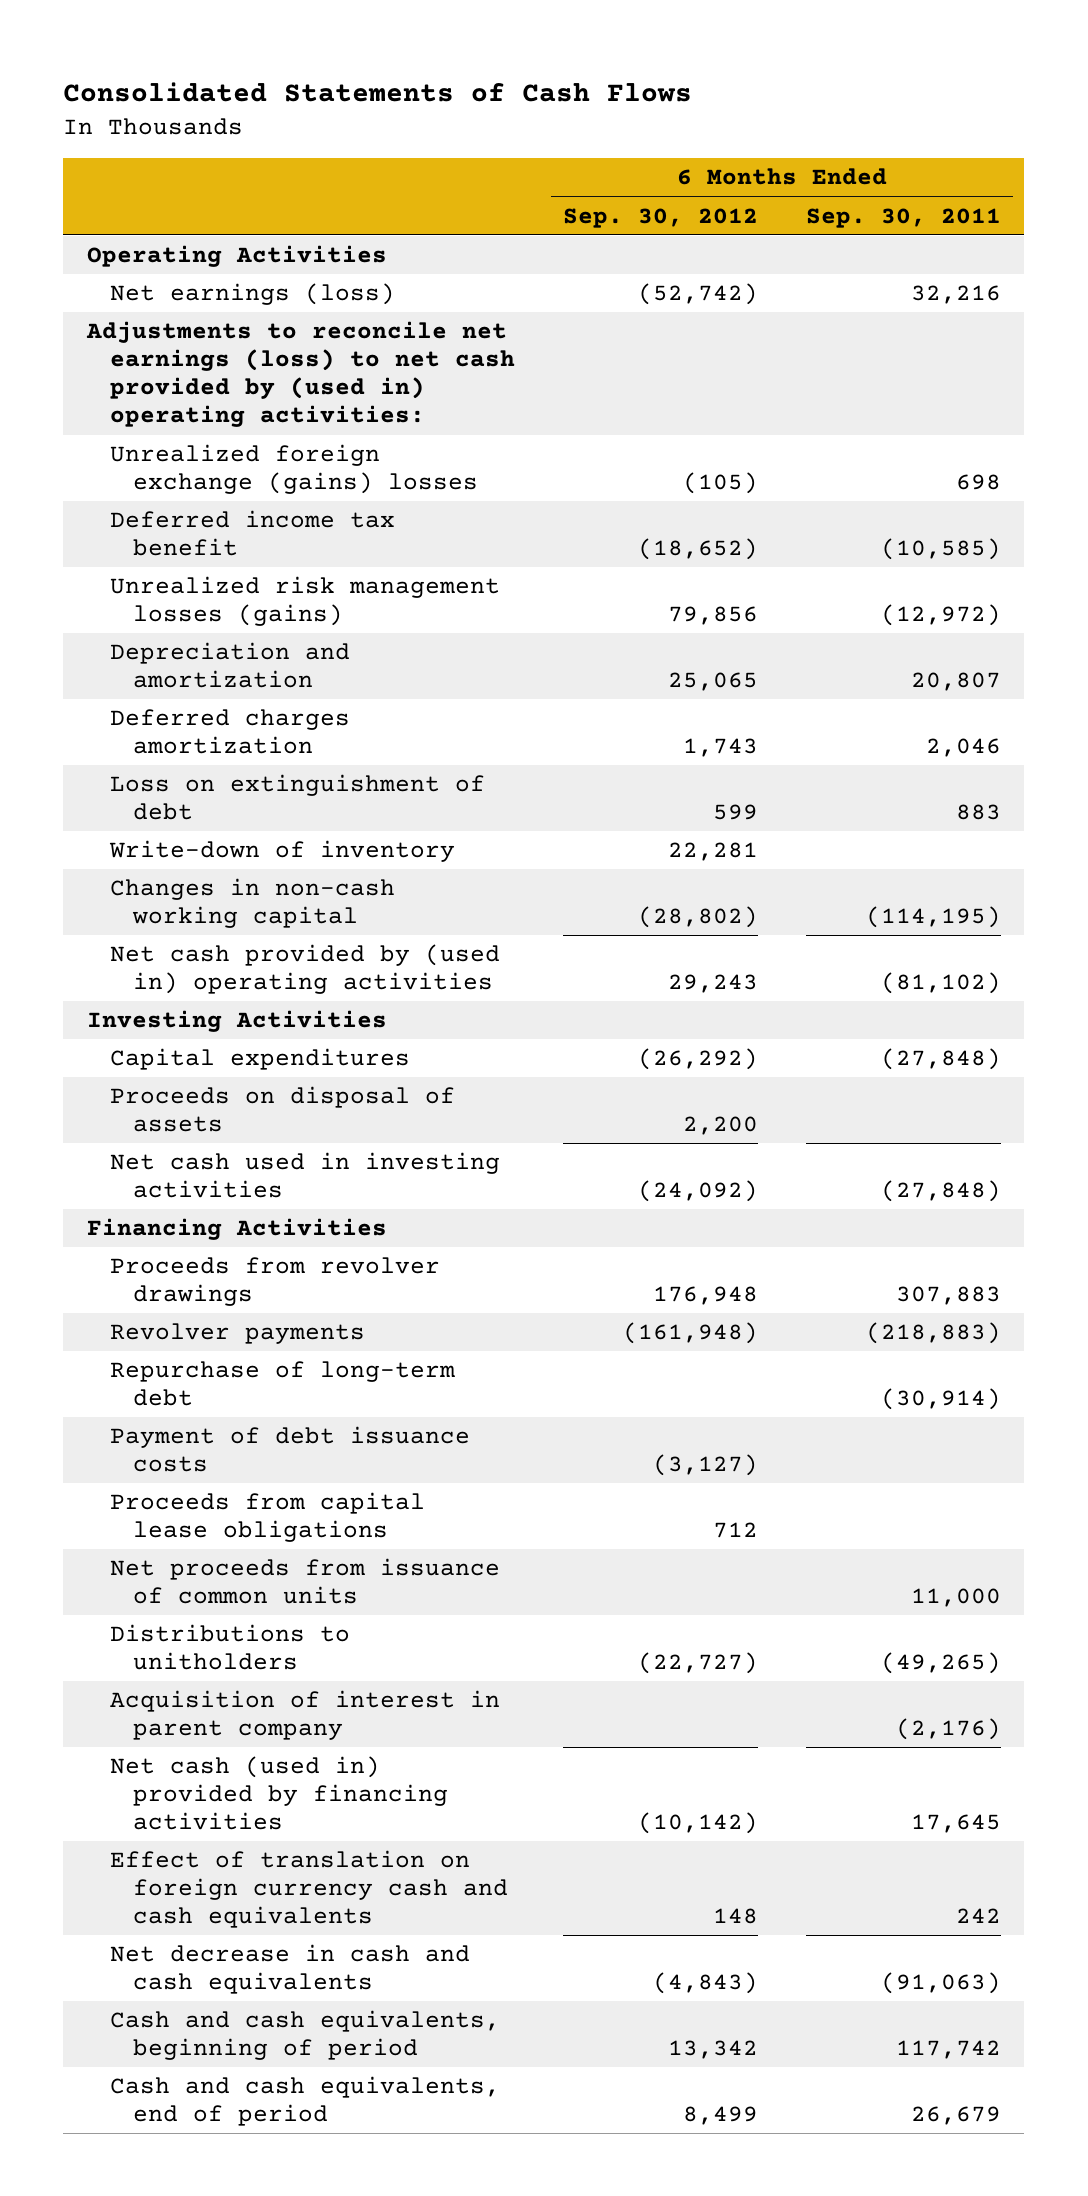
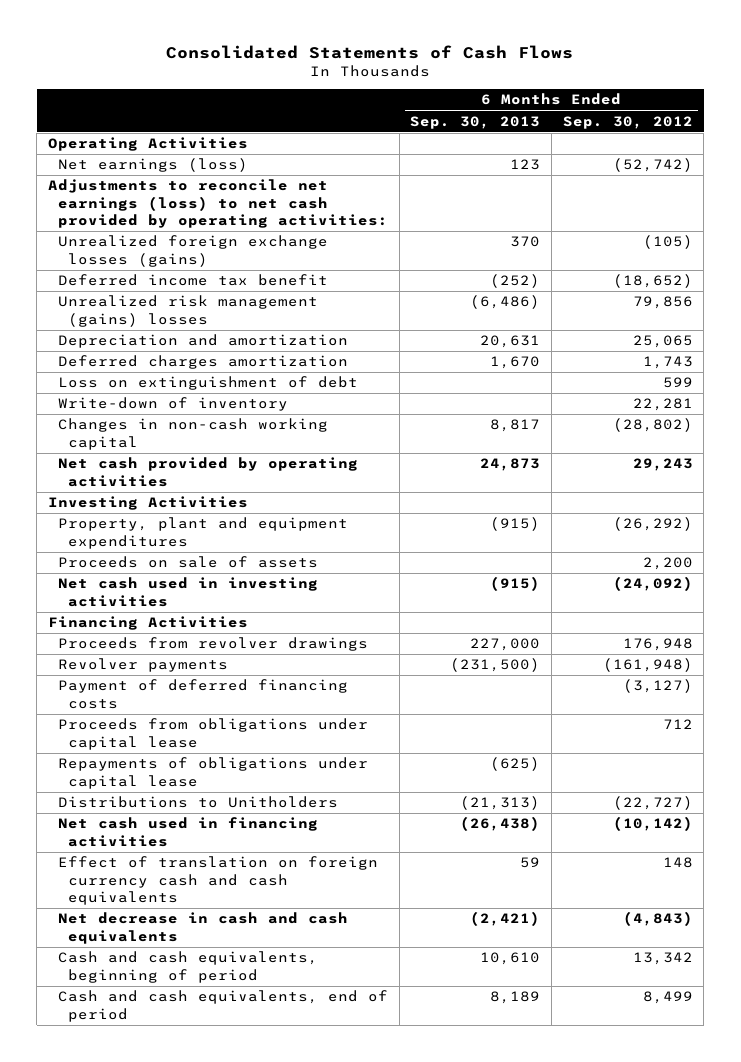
- | 6 Months Ended Sep. 30, 2012 | 6 Months Ended Sep. 30, 2011
+ | 6 Months Ended Sep. 30, 2013 | 6 Months Ended Sep. 30, 2012
- Adjustments to reconcile net earnings (loss) to net cash provided by (used in) operating activities:
- Unrealized foreign exchange (gains) losses | (105) | 698
+ Adjustments to reconcile net earnings (loss) to net cash provided by operating activities:
+ Unrealized foreign exchange losses (gains) | 370 | (105)
- Unrealized risk management losses (gains) | 79,856 | (12,972)
+ Unrealized risk management (gains) losses | (6,486) | 79,856
- Net cash provided by (used in) operating activities | 29,243 | (81,102)
+ Net cash provided by operating activities | 24,873 | 29,243
- Capital expenditures | (26,292) | (27,848)
- Proceeds on disposal of assets | 2,200 |
+ Property, plant and equipment expenditures | (915) | (26,292)
+ Proceeds on sale of assets | | 2,200
- Repurchase of long-term debt | | (30,914)
- Payment of debt issuance costs | (3,127) |
- Proceeds from capital lease obligations | 712 |
- Net proceeds from issuance of common units | | 11,000
- Distributions to unitholders | (22,727) | (49,265)
- Acquisition of interest in parent company | | (2,176)
- Net cash (used in) provided by financing activities | (10,142) | 17,645
+ Payment of deferred financing costs | | (3,127)
+ Proceeds from obligations under capital lease | | 712
+ Repayments of obligations under capital lease | (625) |
+ Distributions to Unitholders | (21,313) | (22,727)
+ Net cash used in financing activities | (26,438) | (10,142)

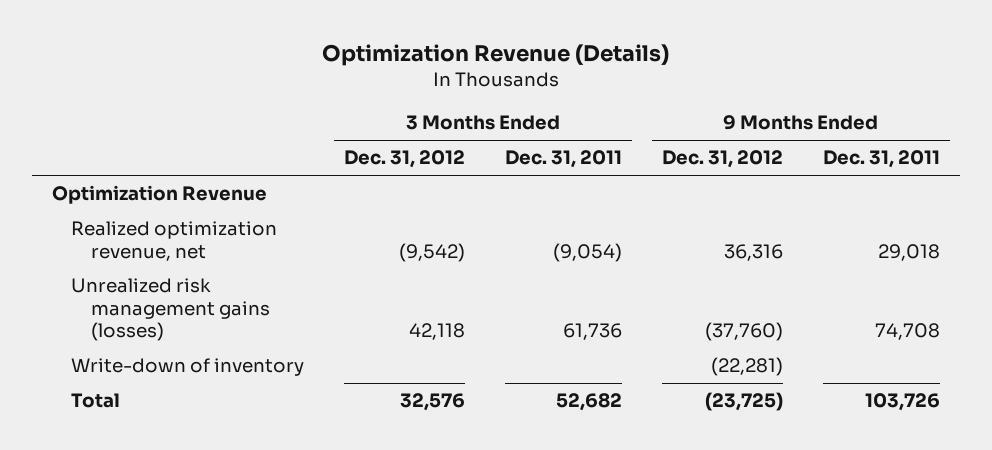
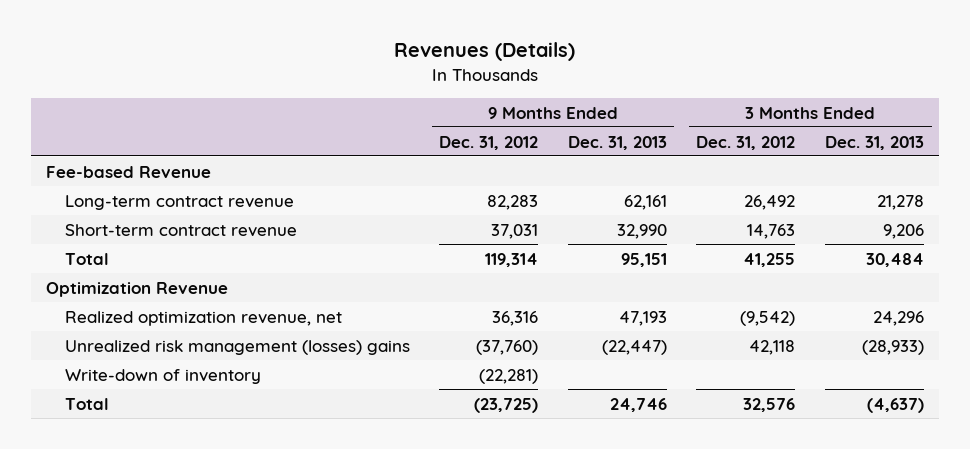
- Optimization Revenue (Details)
+ Revenues (Details)
- | 3 Months Ended Dec. 31, 2012 | 3 Months Ended Dec. 31, 2011 | 9 Months Ended Dec. 31, 2012 | 9 Months Ended Dec. 31, 2011
+ | 9 Months Ended Dec. 31, 2012 | 9 Months Ended Dec. 31, 2013 | 3 Months Ended Dec. 31, 2012 | 3 Months Ended Dec. 31, 2013
+ Fee-based Revenue
+ Long-term contract revenue | 82,283 | 62,161 | 26,492 | 21,278
+ Short-term contract revenue | 37,031 | 32,990 | 14,763 | 9,206
+ Total | 119,314 | 95,151 | 41,255 | 30,484
- Unrealized risk management gains (losses) | 42,118 | 61,736 | (37,760) | 74,708
+ Unrealized risk management (losses) gains | (37,760) | (22,447) | 42,118 | (28,933)

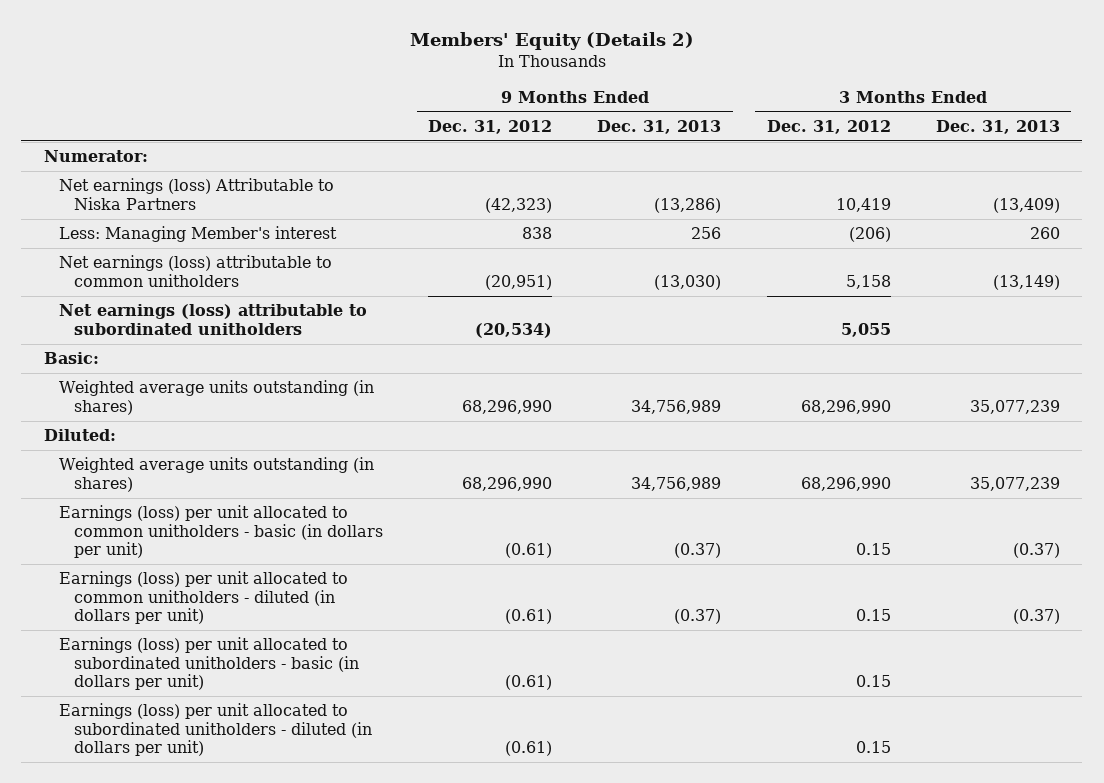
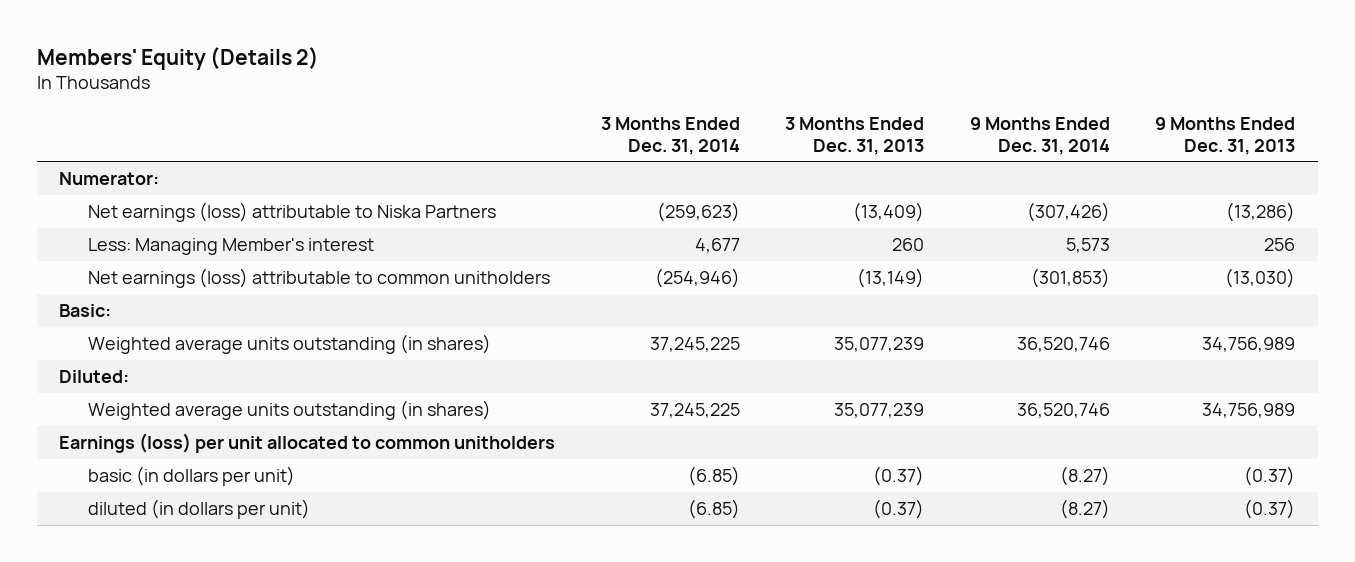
- | 9 Months Ended Dec. 31, 2012 | 9 Months Ended Dec. 31, 2013 | 3 Months Ended Dec. 31, 2012 | 3 Months Ended Dec. 31, 2013
+ | 3 Months Ended Dec. 31, 2014 | 3 Months Ended Dec. 31, 2013 | 9 Months Ended Dec. 31, 2014 | 9 Months Ended Dec. 31, 2013
- Net earnings (loss) Attributable to Niska Partners | (42,323) | (13,286) | 10,419 | (13,409)
+ Net earnings (loss) attributable to Niska Partners | (259,623) | (13,409) | (307,426) | (13,286)
- Net earnings (loss) attributable to subordinated unitholders | (20,534) | | 5,055 |
- Earnings (loss) per unit allocated to common unitholders - basic (in dollars per unit) | (0.61) | (0.37) | 0.15 | (0.37)
- Earnings (loss) per unit allocated to common unitholders - diluted (in dollars per unit) | (0.61) | (0.37) | 0.15 | (0.37)
- Earnings (loss) per unit allocated to subordinated unitholders - basic (in dollars per unit) | (0.61) | | 0.15 |
- Earnings (loss) per unit allocated to subordinated unitholders - diluted (in dollars per unit) | (0.61) | | 0.15 |
+ Earnings (loss) per unit allocated to common unitholders
+ basic (in dollars per unit) | (6.85) | (0.37) | (8.27) | (0.37)
+ diluted (in dollars per unit) | (6.85) | (0.37) | (8.27) | (0.37)

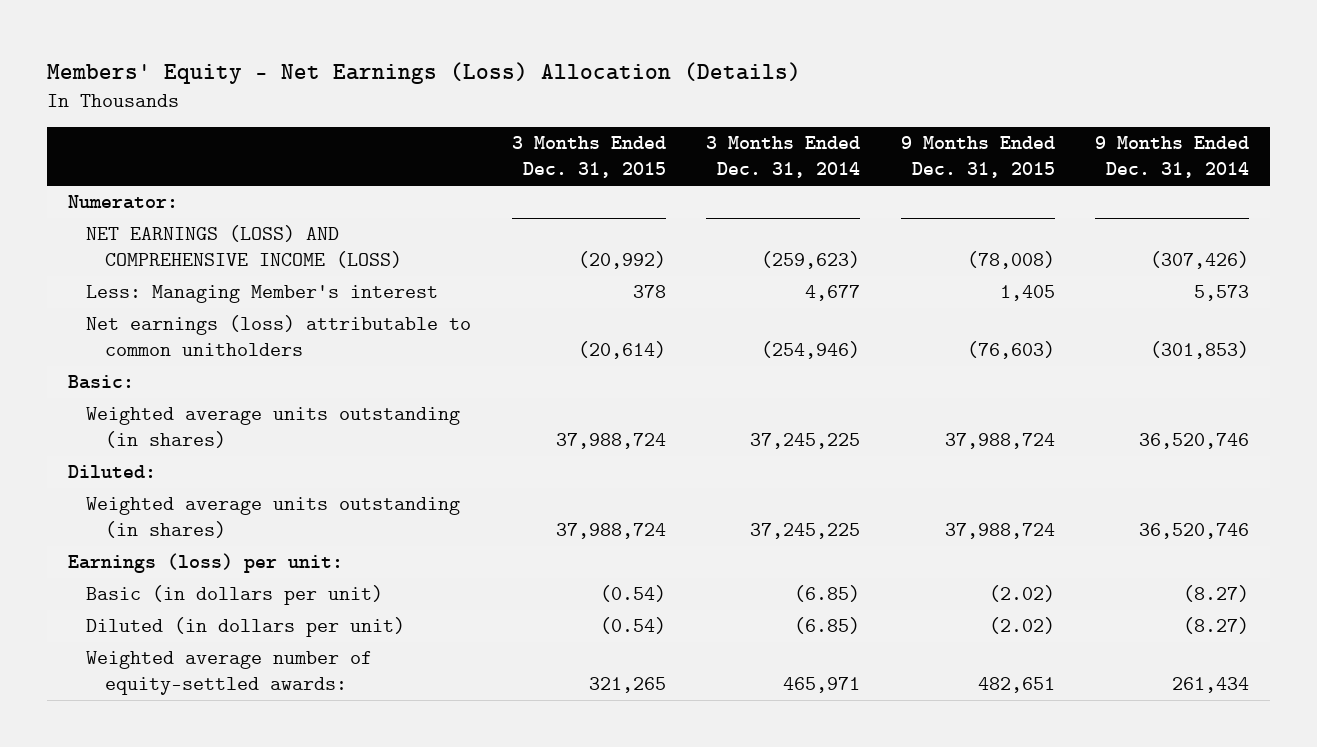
- Members' Equity (Details 2)
+ Members' Equity - Net Earnings (Loss) Allocation (Details)
- | 3 Months Ended Dec. 31, 2014 | 3 Months Ended Dec. 31, 2013 | 9 Months Ended Dec. 31, 2014 | 9 Months Ended Dec. 31, 2013
+ | 3 Months Ended Dec. 31, 2015 | 3 Months Ended Dec. 31, 2014 | 9 Months Ended Dec. 31, 2015 | 9 Months Ended Dec. 31, 2014
- Net earnings (loss) attributable to Niska Partners | (259,623) | (13,409) | (307,426) | (13,286)
+ NET EARNINGS (LOSS) AND COMPREHENSIVE INCOME (LOSS) | (20,992) | (259,623) | (78,008) | (307,426)
- Earnings (loss) per unit allocated to common unitholders
- basic (in dollars per unit) | (6.85) | (0.37) | (8.27) | (0.37)
- diluted (in dollars per unit) | (6.85) | (0.37) | (8.27) | (0.37)
+ Earnings (loss) per unit:
+ Basic (in dollars per unit) | (0.54) | (6.85) | (2.02) | (8.27)
+ Diluted (in dollars per unit) | (0.54) | (6.85) | (2.02) | (8.27)
+ Weighted average number of equity-settled awards: | 321,265 | 465,971 | 482,651 | 261,434

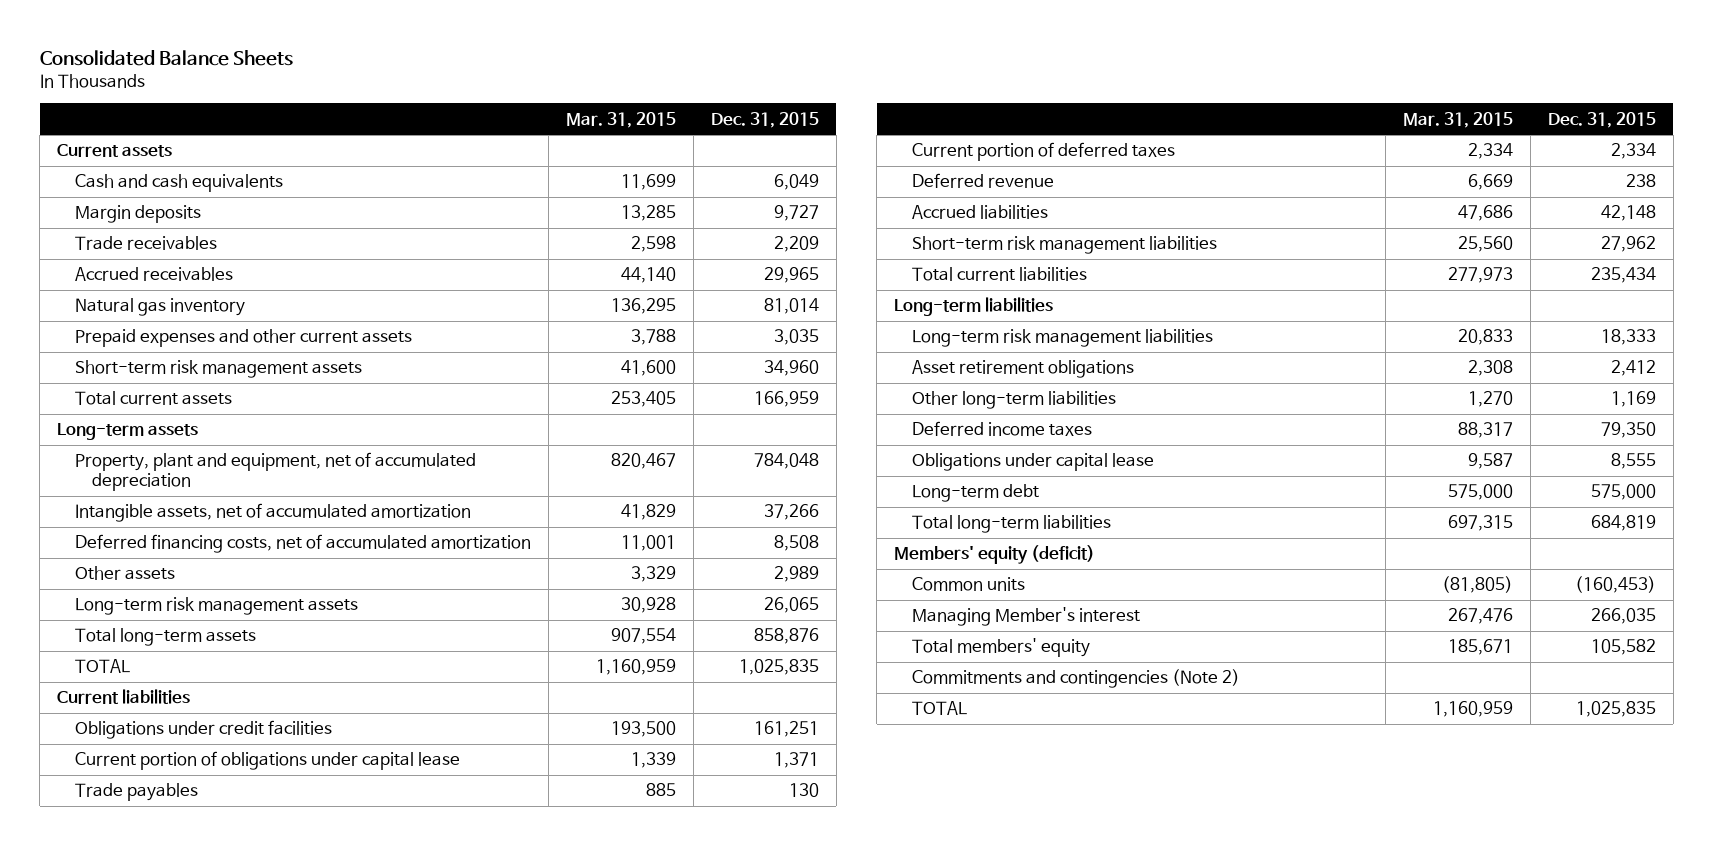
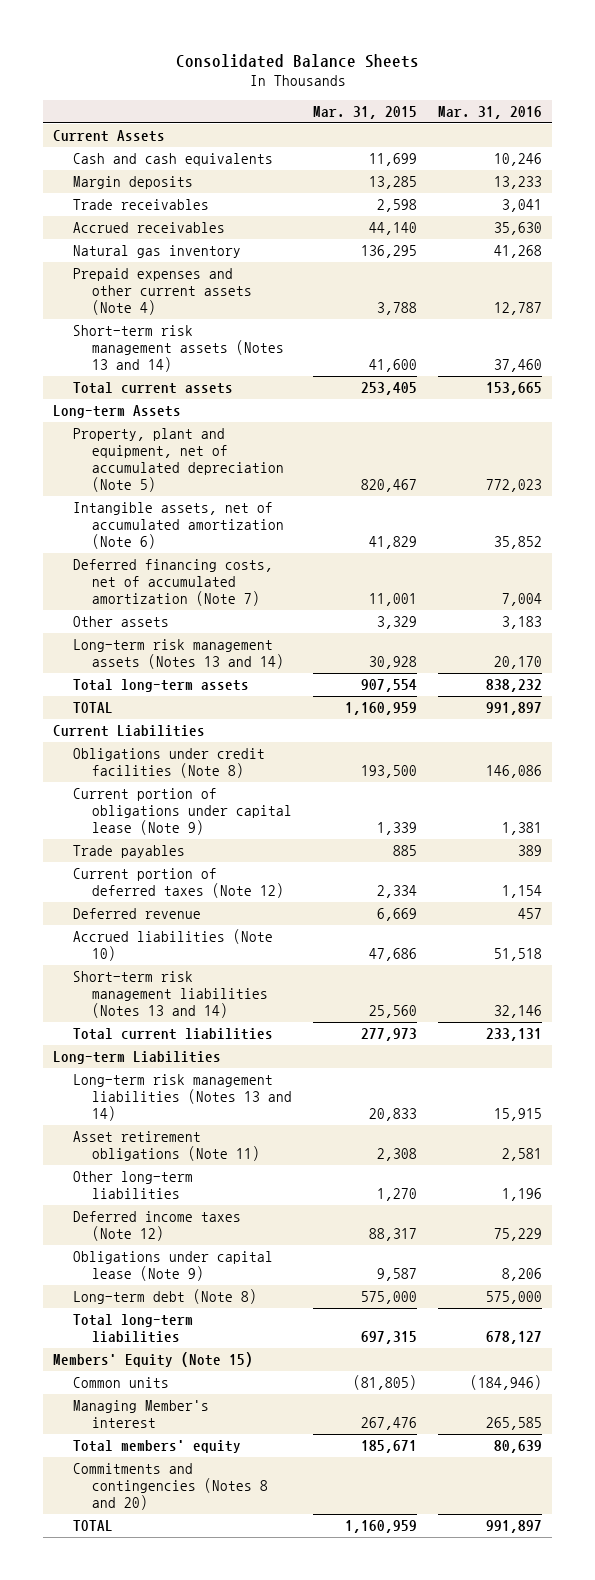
- | Mar. 31, 2015 | Dec. 31, 2015
+ | Mar. 31, 2015 | Mar. 31, 2016
- Current assets
+ Current Assets
- Prepaid expenses and other current assets | 3,788 | 3,035
- Short-term risk management assets | 41,600 | 34,960
+ Prepaid expenses and other current assets (Note 4) | 3,788 | 12,787
+ Short-term risk management assets (Notes 13 and 14) | 41,600 | 37,460
- Long-term assets
- Property, plant and equipment, net of accumulated depreciation | 820,467 | 784,048
- Intangible assets, net of accumulated amortization | 41,829 | 37,266
- Deferred financing costs, net of accumulated amortization | 11,001 | 8,508
+ Long-term Assets
+ Property, plant and equipment, net of accumulated depreciation (Note 5) | 820,467 | 772,023
+ Intangible assets, net of accumulated amortization (Note 6) | 41,829 | 35,852
+ Deferred financing costs, net of accumulated amortization (Note 7) | 11,001 | 7,004
- Long-term risk management assets | 30,928 | 26,065
+ Long-term risk management assets (Notes 13 and 14) | 30,928 | 20,170
- Current liabilities
- Obligations under credit facilities | 193,500 | 161,251
- Current portion of obligations under capital lease | 1,339 | 1,371
+ Current Liabilities
+ Obligations under credit facilities (Note 8) | 193,500 | 146,086
+ Current portion of obligations under capital lease (Note 9) | 1,339 | 1,381
- Current portion of deferred taxes | 2,334 | 2,334
+ Current portion of deferred taxes (Note 12) | 2,334 | 1,154
- Accrued liabilities | 47,686 | 42,148
- Short-term risk management liabilities | 25,560 | 27,962
+ Accrued liabilities (Note 10) | 47,686 | 51,518
+ Short-term risk management liabilities (Notes 13 and 14) | 25,560 | 32,146
- Long-term liabilities
- Long-term risk management liabilities | 20,833 | 18,333
- Asset retirement obligations | 2,308 | 2,412
+ Long-term Liabilities
+ Long-term risk management liabilities (Notes 13 and 14) | 20,833 | 15,915
+ Asset retirement obligations (Note 11) | 2,308 | 2,581
- Deferred income taxes | 88,317 | 79,350
- Obligations under capital lease | 9,587 | 8,555
- Long-term debt | 575,000 | 575,000
+ Deferred income taxes (Note 12) | 88,317 | 75,229
+ Obligations under capital lease (Note 9) | 9,587 | 8,206
+ Long-term debt (Note 8) | 575,000 | 575,000
- Members' equity (deficit)
+ Members' Equity (Note 15)
- Commitments and contingencies (Note 2)
+ Commitments and contingencies (Notes 8 and 20)

